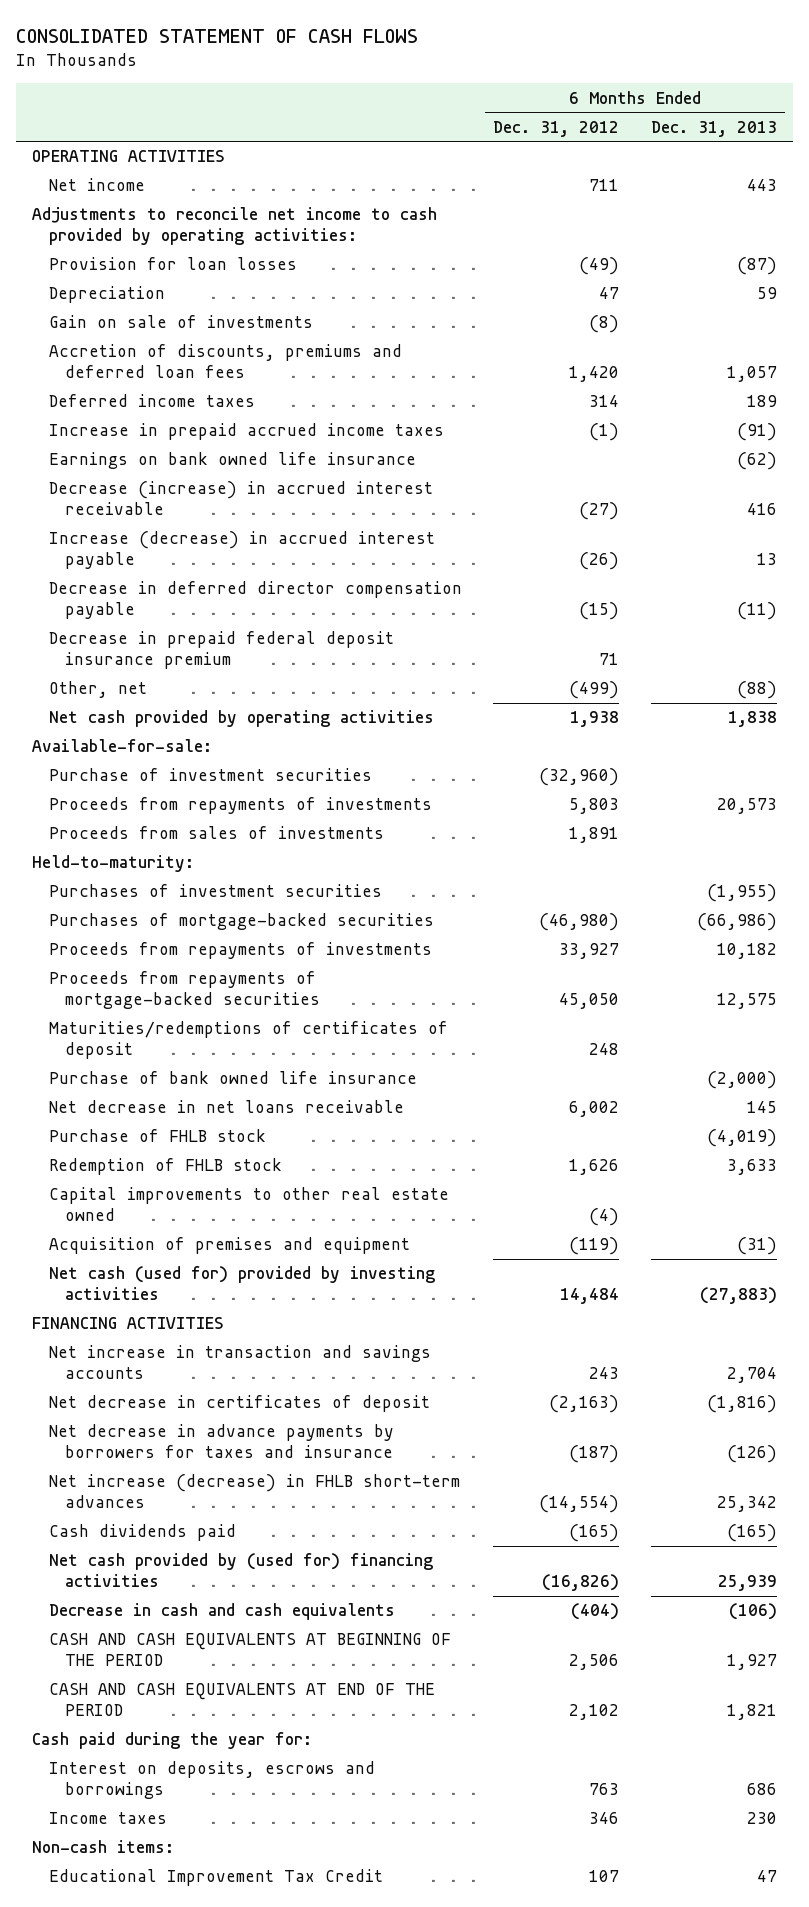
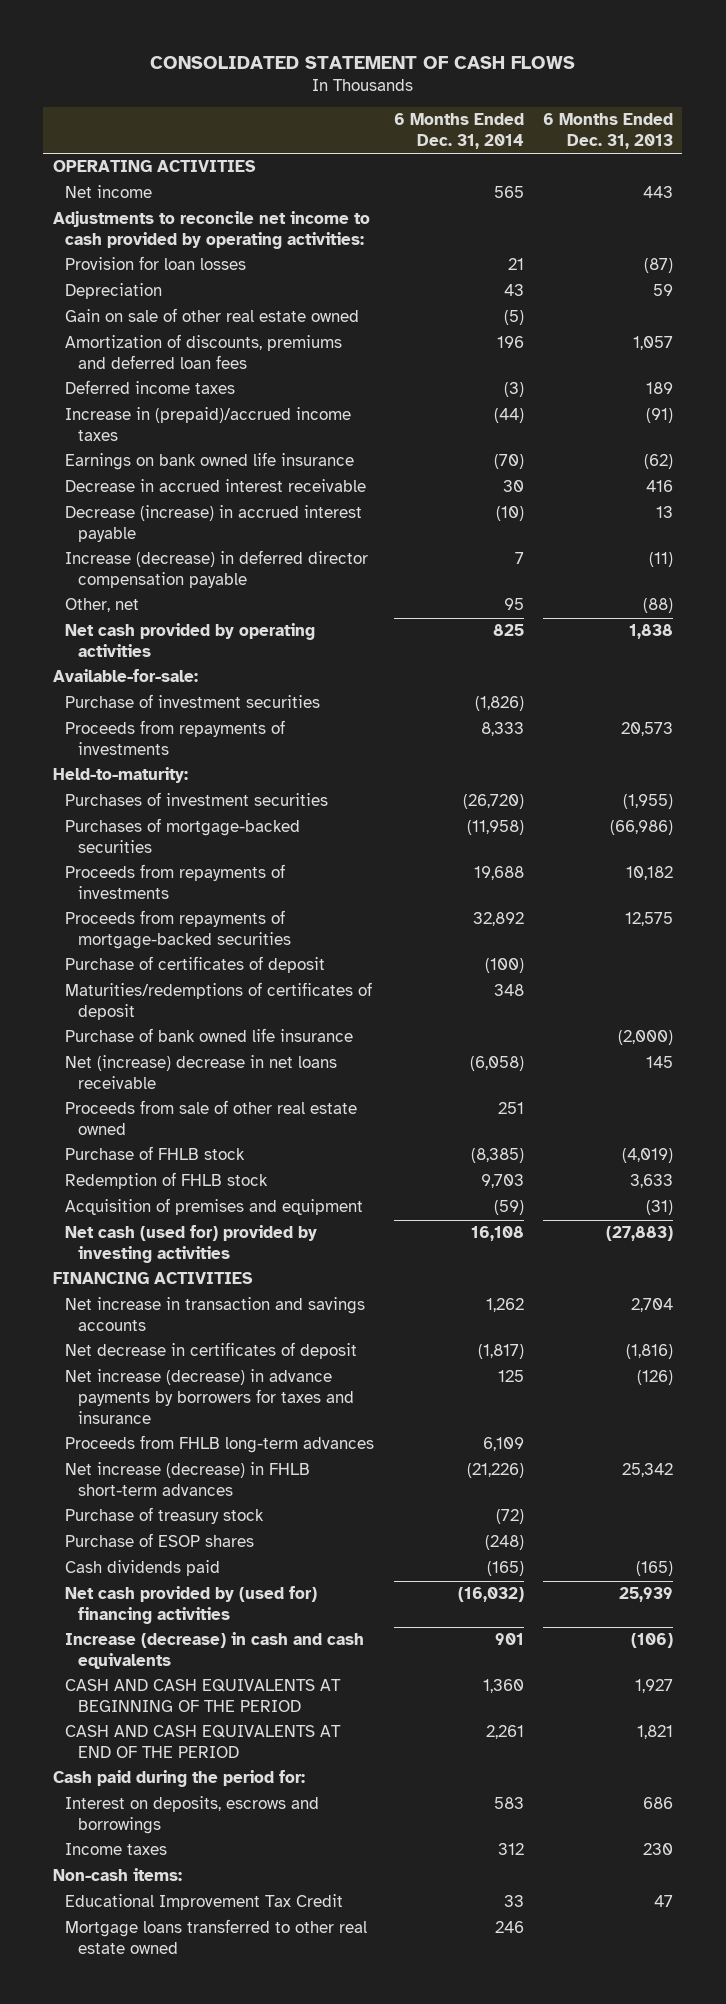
- | 6 Months Ended Dec. 31, 2012 | 6 Months Ended Dec. 31, 2013
+ | 6 Months Ended Dec. 31, 2014 | 6 Months Ended Dec. 31, 2013
- Gain on sale of investments | (8) |
- Accretion of discounts, premiums and deferred loan fees | 1,420 | 1,057
+ Gain on sale of other real estate owned | (5) |
+ Amortization of discounts, premiums and deferred loan fees | 196 | 1,057
- Increase in prepaid accrued income taxes | (1) | (91)
+ Increase in (prepaid)/accrued income taxes | (44) | (91)
- Decrease (increase) in accrued interest receivable | (27) | 416
- Increase (decrease) in accrued interest payable | (26) | 13
- Decrease in deferred director compensation payable | (15) | (11)
- Decrease in prepaid federal deposit insurance premium | 71 |
+ Decrease in accrued interest receivable | 30 | 416
+ Decrease (increase) in accrued interest payable | (10) | 13
+ Increase (decrease) in deferred director compensation payable | 7 | (11)
- Proceeds from sales of investments | 1,891 |
+ Purchase of certificates of deposit | (100) |
- Net decrease in net loans receivable | 6,002 | 145
+ Net (increase) decrease in net loans receivable | (6,058) | 145
+ Proceeds from sale of other real estate owned | 251 |
- Capital improvements to other real estate owned | (4) |
- Net decrease in advance payments by borrowers for taxes and insurance | (187) | (126)
+ Net increase (decrease) in advance payments by borrowers for taxes and insurance | 125 | (126)
+ Proceeds from FHLB long-term advances | 6,109 |
+ Purchase of treasury stock | (72) |
+ Purchase of ESOP shares | (248) |
- Decrease in cash and cash equivalents | (404) | (106)
+ Increase (decrease) in cash and cash equivalents | 901 | (106)
- Cash paid during the year for:
+ Cash paid during the period for:
+ Mortgage loans transferred to other real estate owned | 246 |

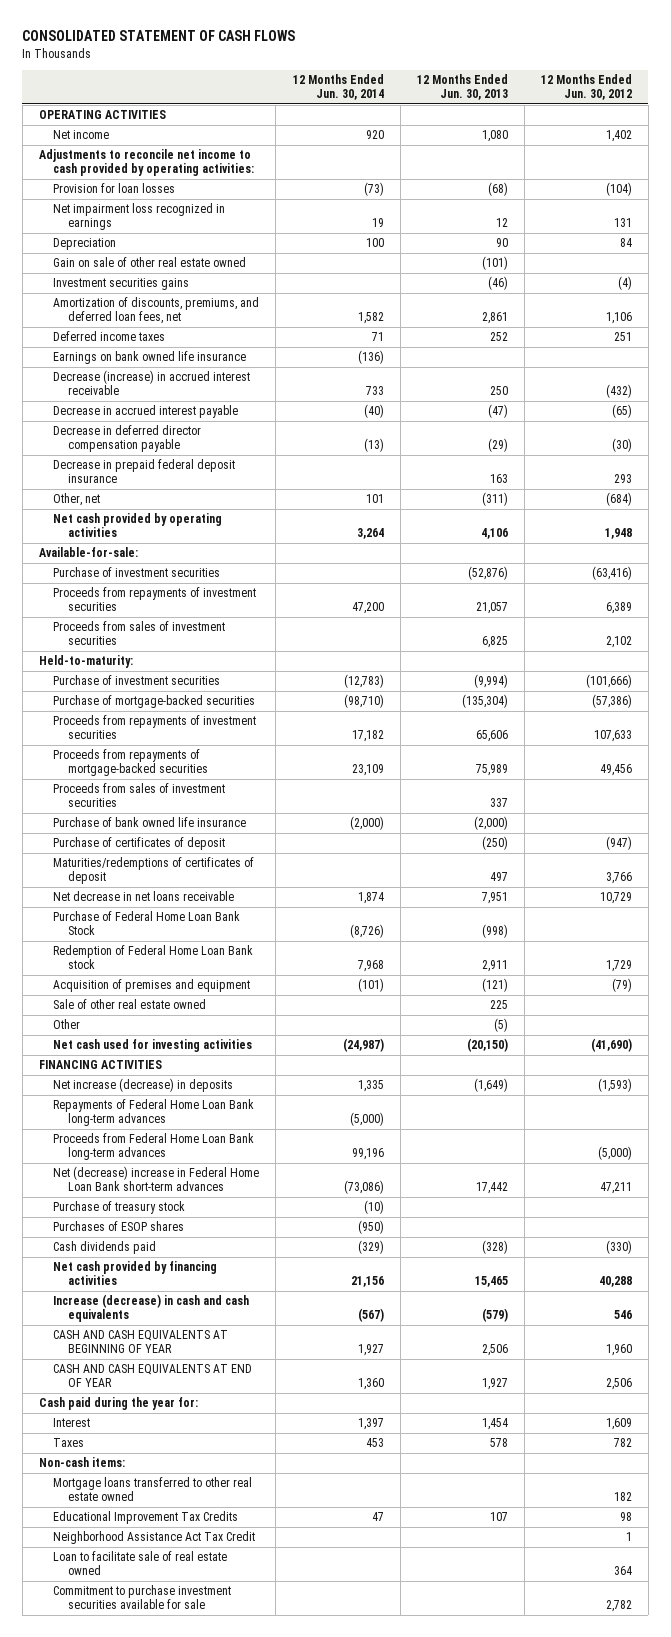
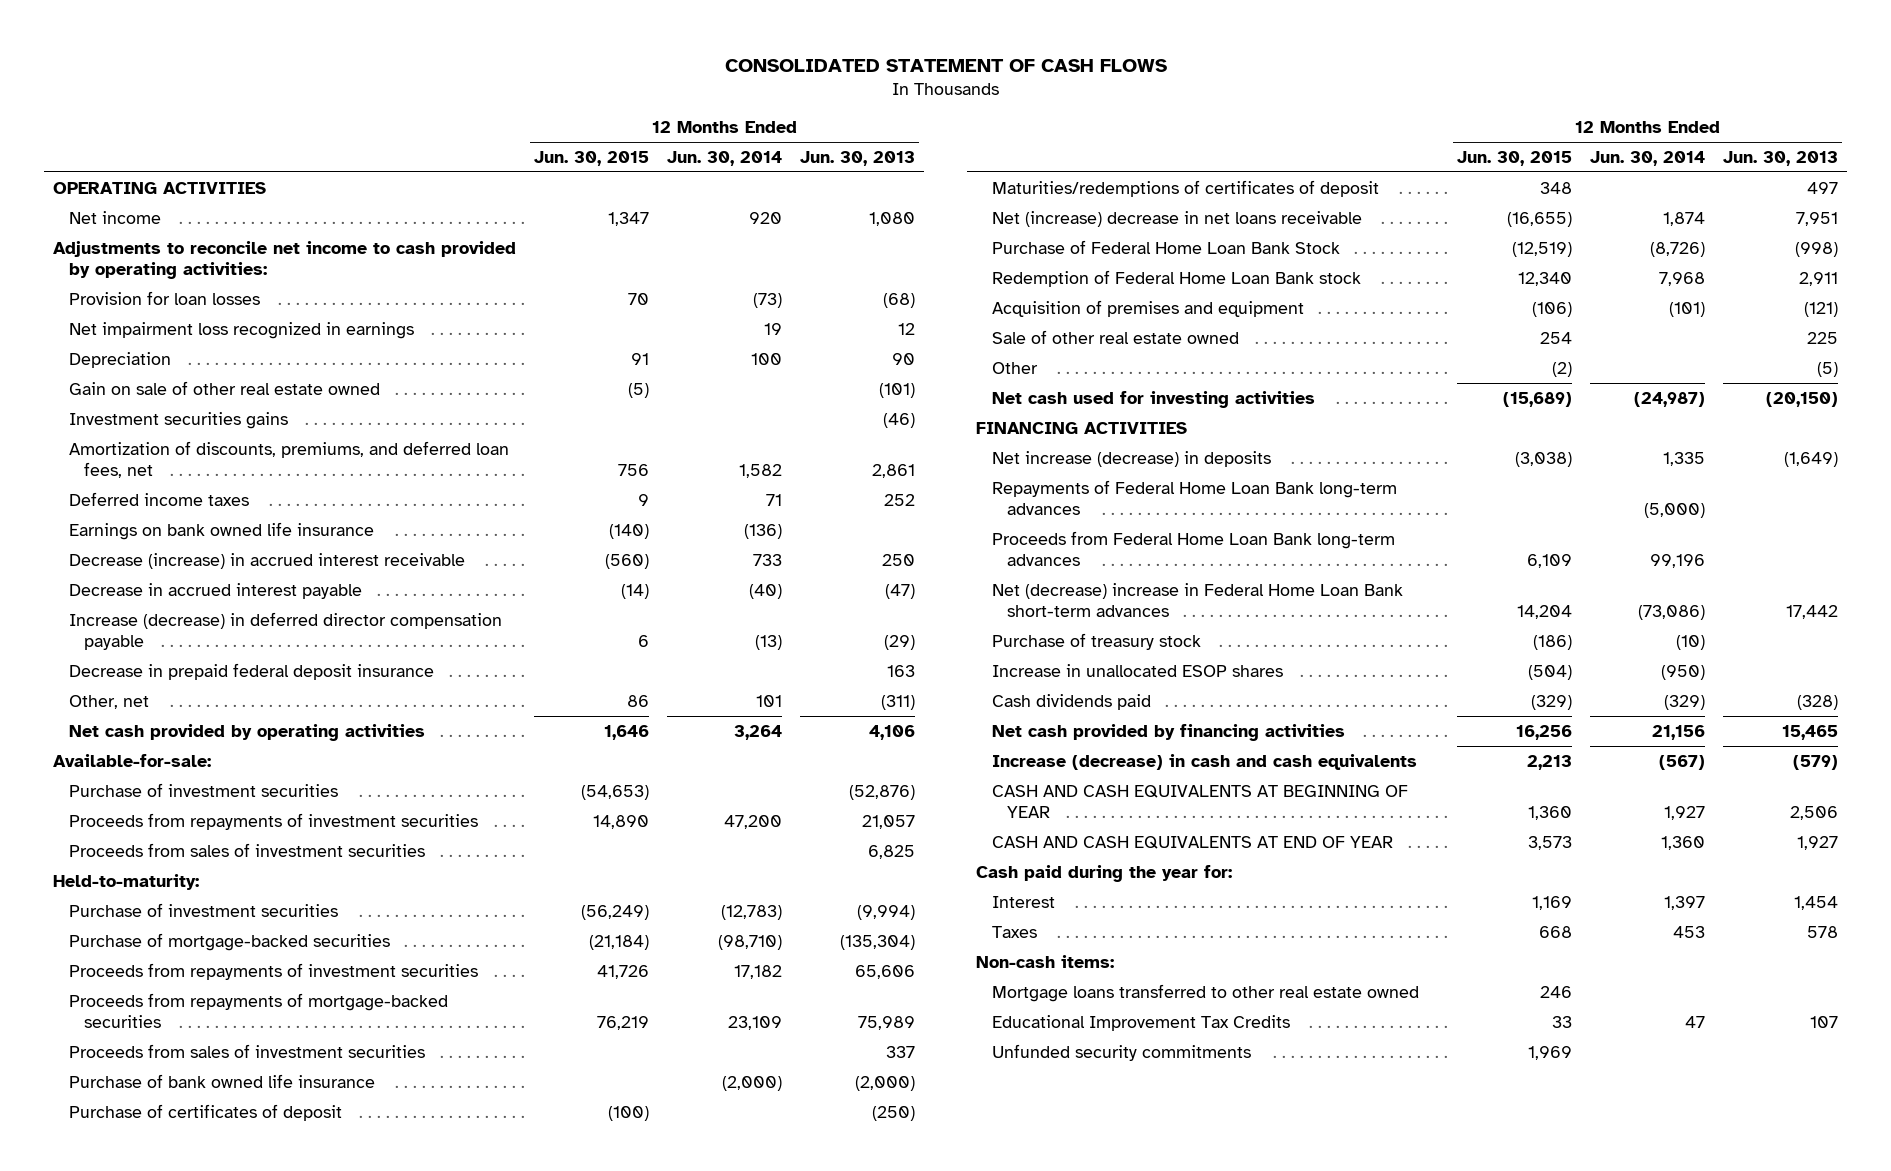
- | 12 Months Ended Jun. 30, 2014 | 12 Months Ended Jun. 30, 2013 | 12 Months Ended Jun. 30, 2012
+ | 12 Months Ended Jun. 30, 2015 | 12 Months Ended Jun. 30, 2014 | 12 Months Ended Jun. 30, 2013
- Decrease in deferred director compensation payable | (13) | (29) | (30)
+ Increase (decrease) in deferred director compensation payable | 6 | (13) | (29)
- Net decrease in net loans receivable | 1,874 | 7,951 | 10,729
+ Net (increase) decrease in net loans receivable | (16,655) | 1,874 | 7,951
- Purchases of ESOP shares | (950) | |
+ Increase in unallocated ESOP shares | (504) | (950) |
- Neighborhood Assistance Act Tax Credit | | | 1
- Loan to facilitate sale of real estate owned | | | 364
- Commitment to purchase investment securities available for sale | | | 2,782
+ Unfunded security commitments | 1,969 | |

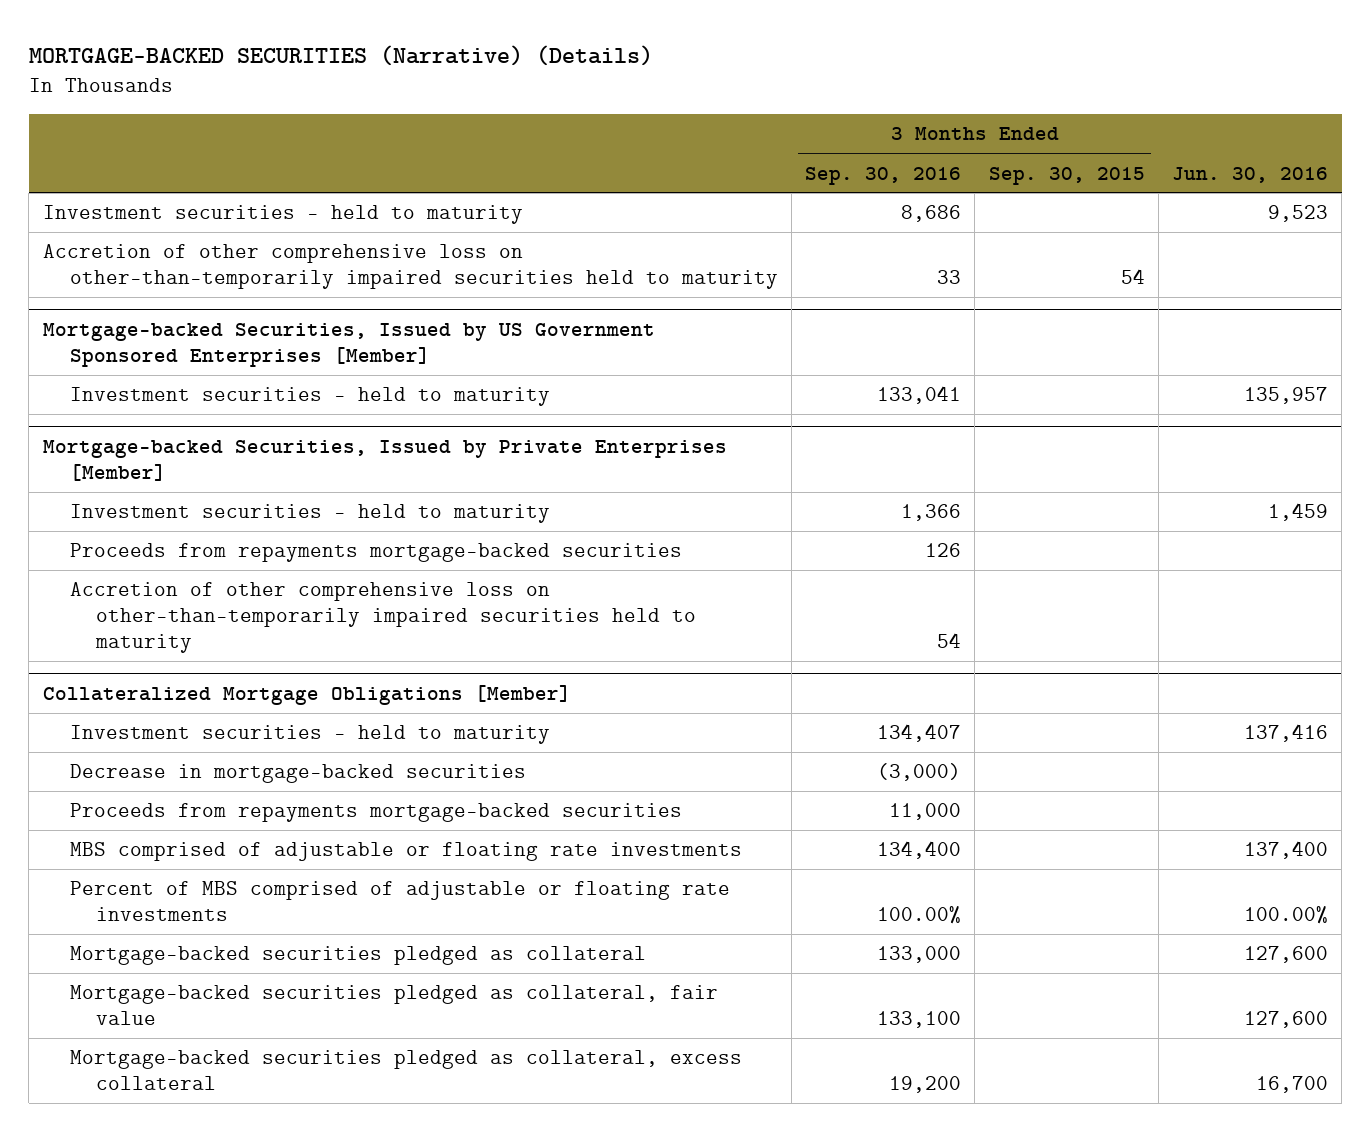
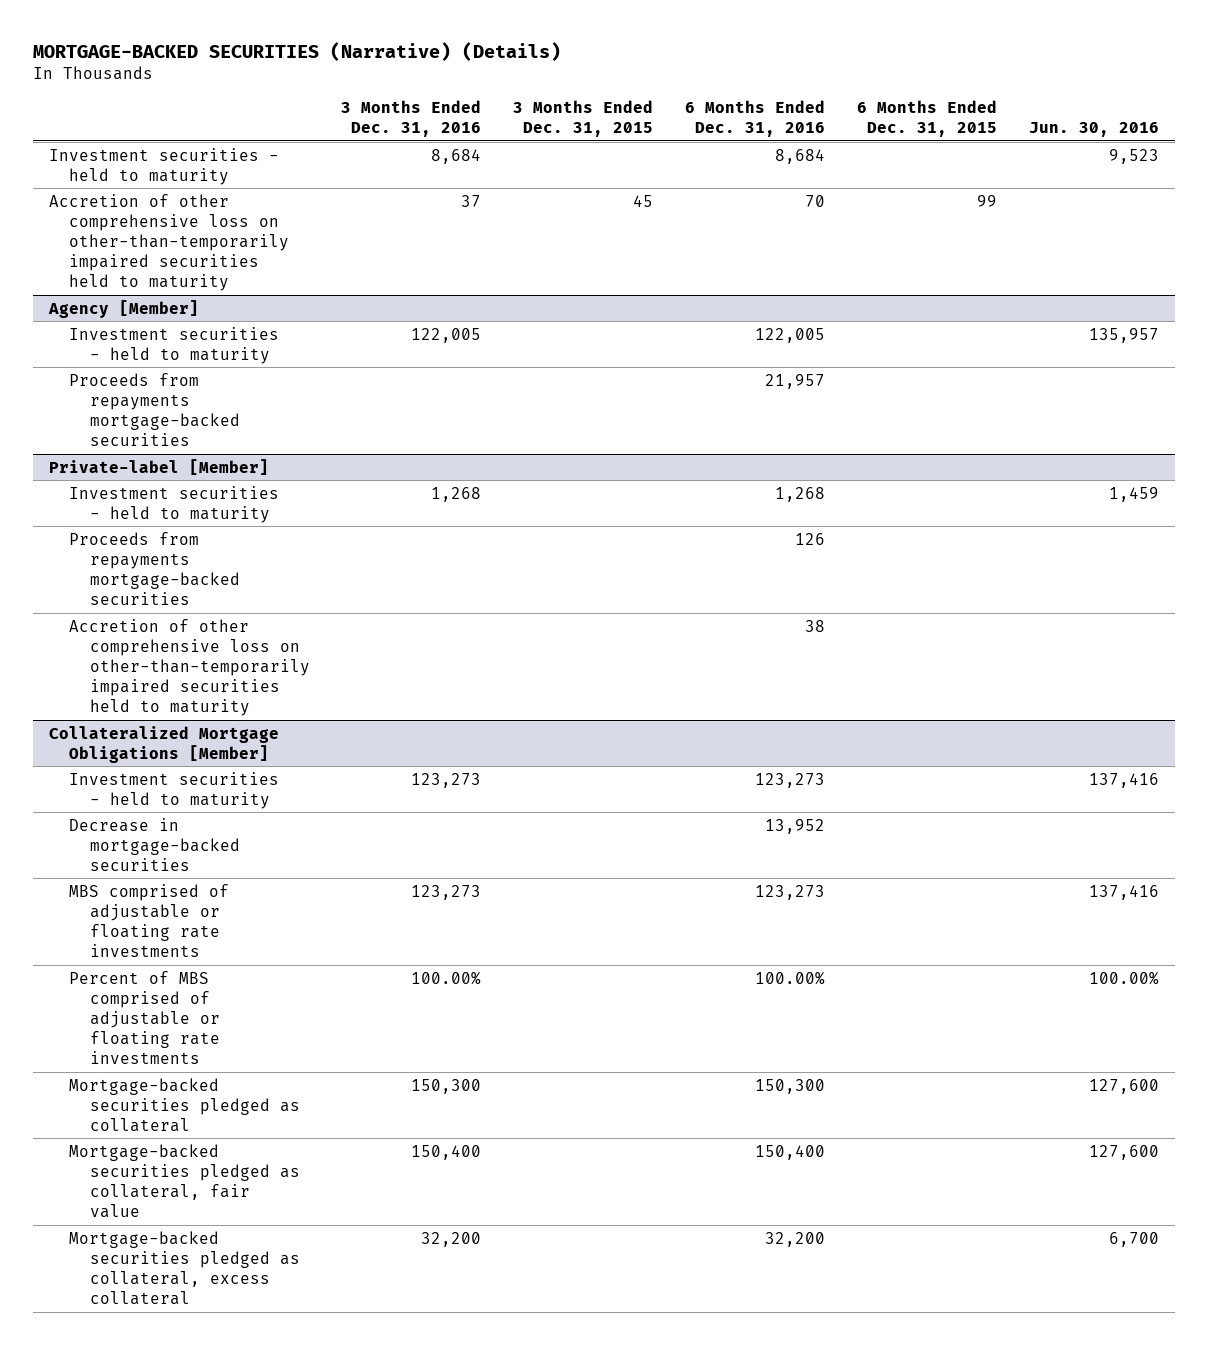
- | 3 Months Ended Sep. 30, 2016 | 3 Months Ended Sep. 30, 2015 | Jun. 30, 2016
+ | 3 Months Ended Dec. 31, 2016 | 3 Months Ended Dec. 31, 2015 | 6 Months Ended Dec. 31, 2016 | 6 Months Ended Dec. 31, 2015 | Jun. 30, 2016
- Mortgage-backed Securities, Issued by US Government Sponsored Enterprises [Member]
+ Agency [Member]
- Mortgage-backed Securities, Issued by Private Enterprises [Member]
+ Proceeds from repayments mortgage-backed securities | | | 21,957 | |
+ Private-label [Member]
@ Collateralized Mortgage Obligations [Member]
- Proceeds from repayments mortgage-backed securities | 11,000 | |
- MBS comprised of adjustable or floating rate investments | 134,400 | | 137,400
+ MBS comprised of adjustable or floating rate investments | 123,273 | | 123,273 | | 137,416
- Mortgage-backed securities pledged as collateral, excess collateral | 19,200 | | 16,700
+ Mortgage-backed securities pledged as collateral, excess collateral | 32,200 | | 32,200 | | 6,700

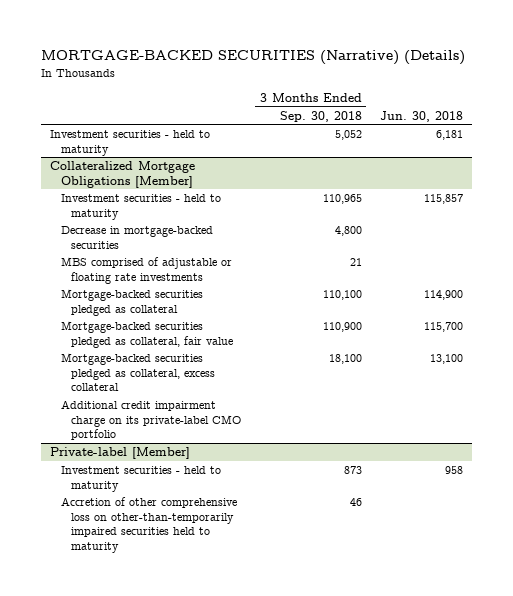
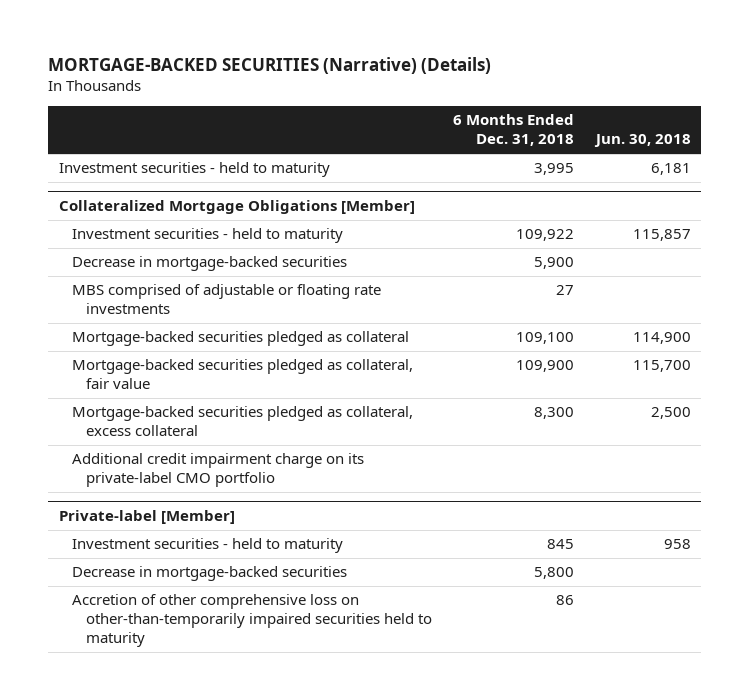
- | 3 Months Ended Sep. 30, 2018 | Jun. 30, 2018
+ | 6 Months Ended Dec. 31, 2018 | Jun. 30, 2018
@ Collateralized Mortgage Obligations [Member]
- Mortgage-backed securities pledged as collateral, excess collateral | 18,100 | 13,100
+ Mortgage-backed securities pledged as collateral, excess collateral | 8,300 | 2,500
@ Private-label [Member]
+ Decrease in mortgage-backed securities | 5,800 |

